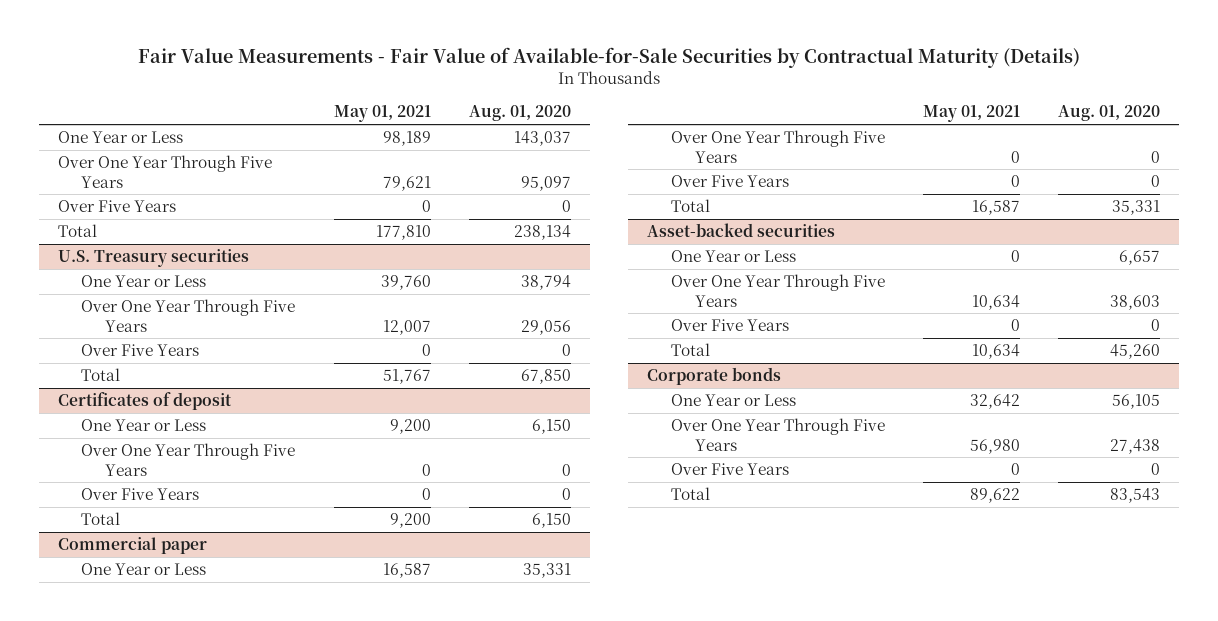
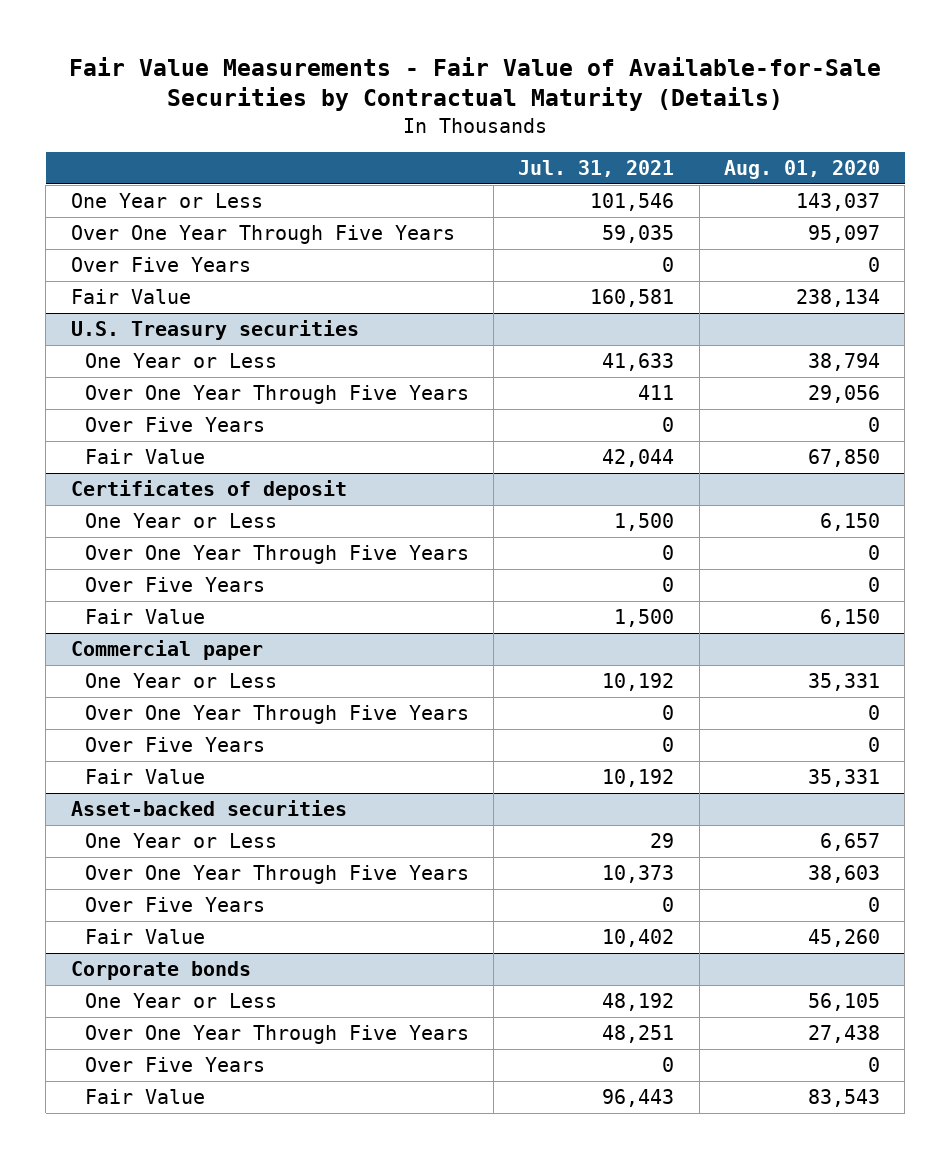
- | May 01, 2021 | Aug. 01, 2020
+ | Jul. 31, 2021 | Aug. 01, 2020
- Total | 177,810 | 238,134
+ Fair Value | 160,581 | 238,134
@ U.S. Treasury securities
- Total | 51,767 | 67,850
+ Fair Value | 42,044 | 67,850
@ Certificates of deposit
- Total | 9,200 | 6,150
+ Fair Value | 1,500 | 6,150
@ Commercial paper
- Total | 16,587 | 35,331
+ Fair Value | 10,192 | 35,331
@ Asset-backed securities
- Total | 10,634 | 45,260
+ Fair Value | 10,402 | 45,260
@ Corporate bonds
- Total | 89,622 | 83,543
+ Fair Value | 96,443 | 83,543

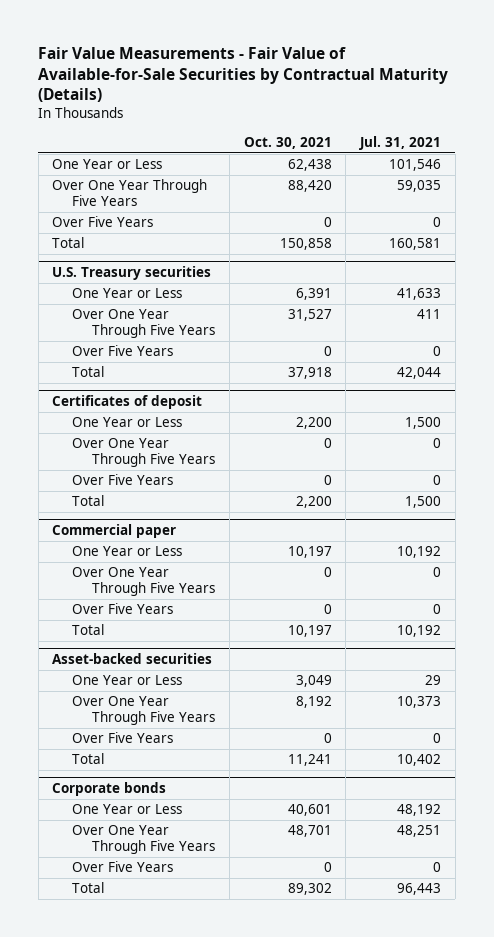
- | Jul. 31, 2021 | Aug. 01, 2020
+ | Oct. 30, 2021 | Jul. 31, 2021
- Fair Value | 160,581 | 238,134
+ Total | 150,858 | 160,581
@ U.S. Treasury securities
- Fair Value | 42,044 | 67,850
+ Total | 37,918 | 42,044
@ Certificates of deposit
- Fair Value | 1,500 | 6,150
+ Total | 2,200 | 1,500
@ Commercial paper
- Fair Value | 10,192 | 35,331
+ Total | 10,197 | 10,192
@ Asset-backed securities
- Fair Value | 10,402 | 45,260
+ Total | 11,241 | 10,402
@ Corporate bonds
- Fair Value | 96,443 | 83,543
+ Total | 89,302 | 96,443

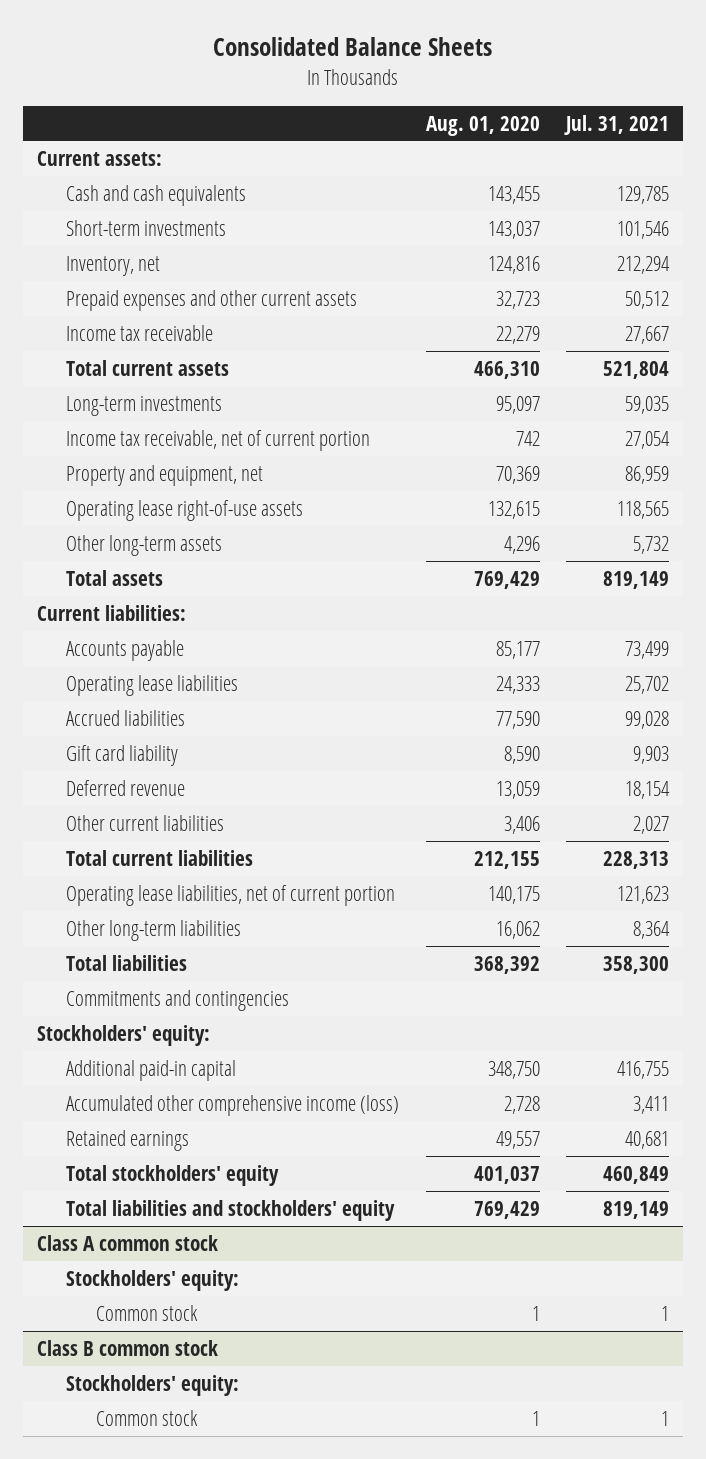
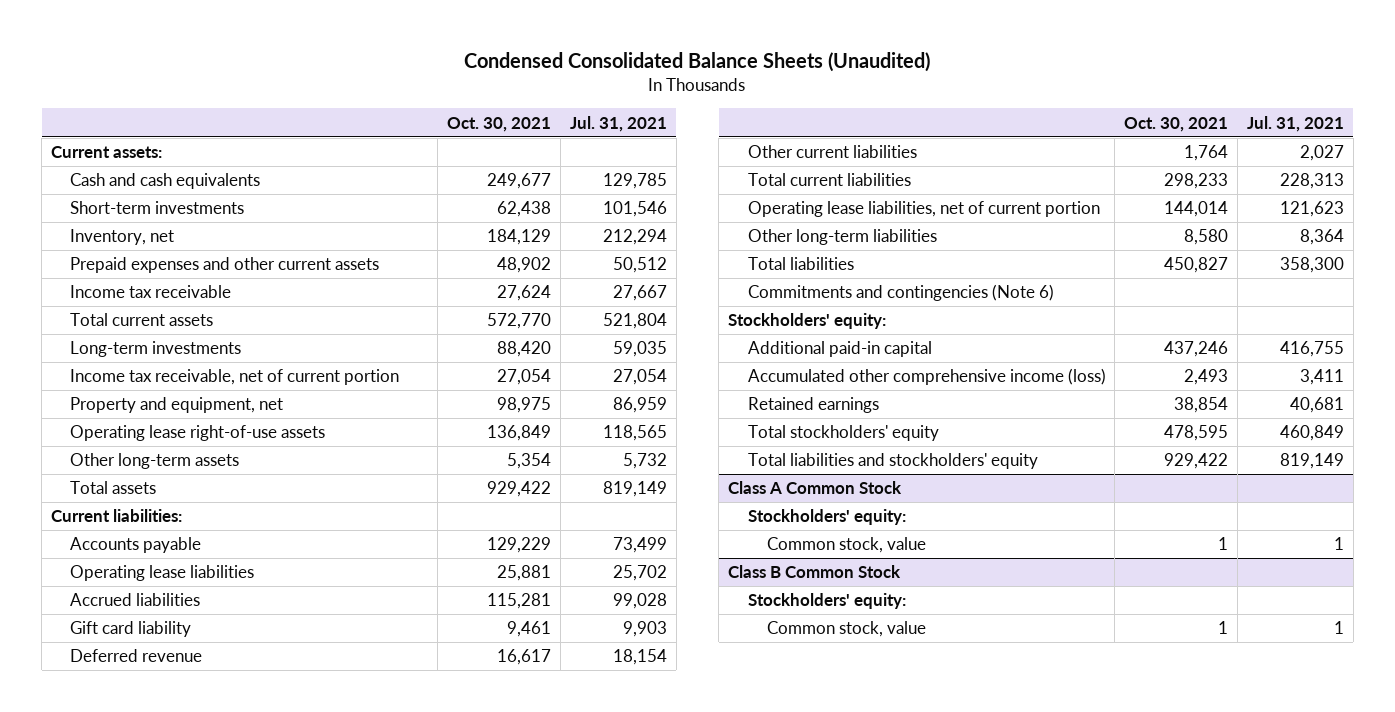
- Consolidated Balance Sheets
+ Condensed Consolidated Balance Sheets (Unaudited)
- | Aug. 01, 2020 | Jul. 31, 2021
+ | Oct. 30, 2021 | Jul. 31, 2021
- Commitments and contingencies
+ Commitments and contingencies (Note 6)
- Class A common stock
+ Class A Common Stock
- Common stock | 1 | 1
- Class B common stock
+ Common stock, value | 1 | 1
+ Class B Common Stock
- Common stock | 1 | 1
+ Common stock, value | 1 | 1

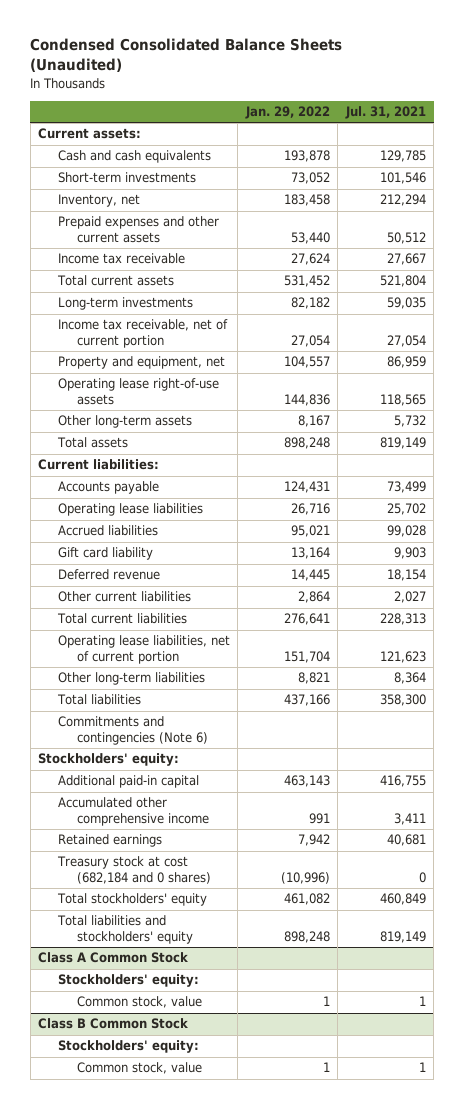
- | Oct. 30, 2021 | Jul. 31, 2021
+ | Jan. 29, 2022 | Jul. 31, 2021
- Accumulated other comprehensive income (loss) | 2,493 | 3,411
+ Accumulated other comprehensive income | 991 | 3,411
+ Treasury stock at cost (682,184 and 0 shares) | (10,996) | 0

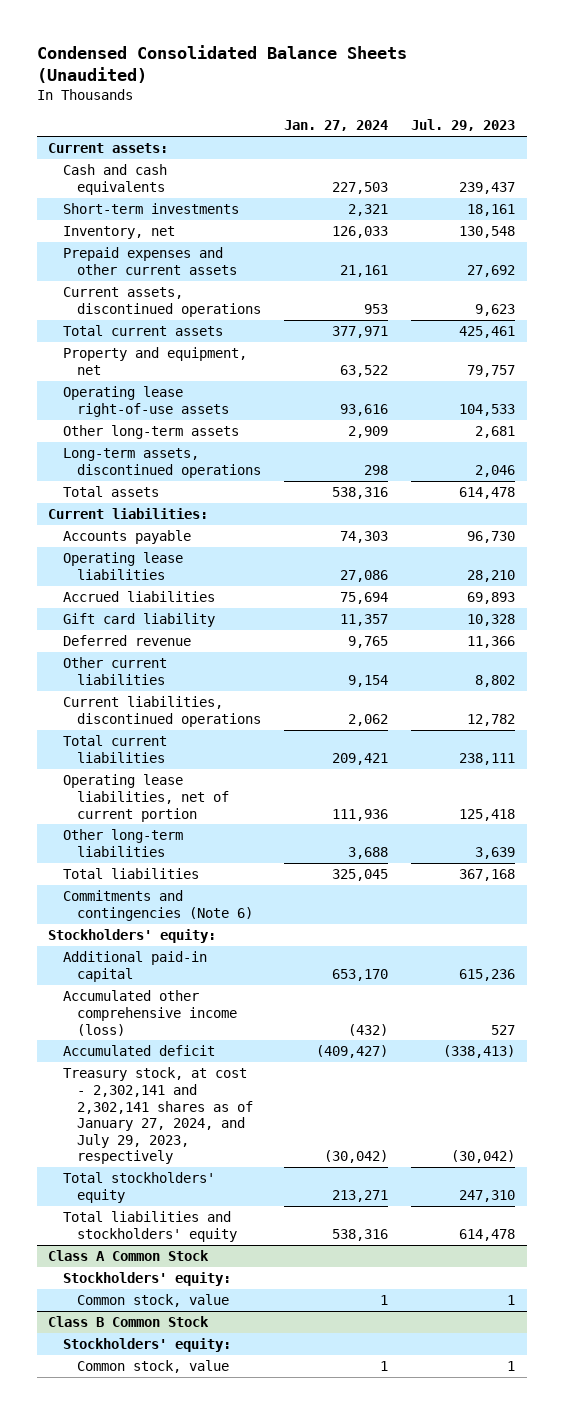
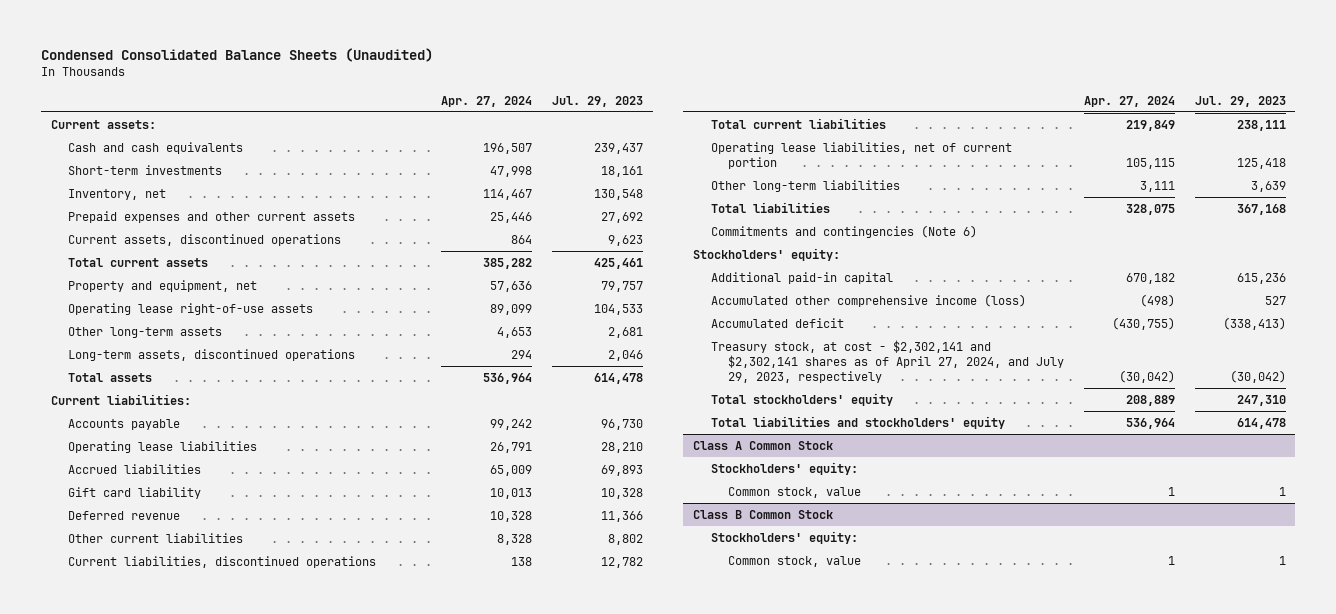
- | Jan. 27, 2024 | Jul. 29, 2023
+ | Apr. 27, 2024 | Jul. 29, 2023
- Treasury stock, at cost - 2,302,141 and 2,302,141 shares as of January 27, 2024, and July 29, 2023, respectively | (30,042) | (30,042)
+ Treasury stock, at cost - $2,302,141 and $2,302,141 shares as of April 27, 2024, and July 29, 2023, respectively | (30,042) | (30,042)

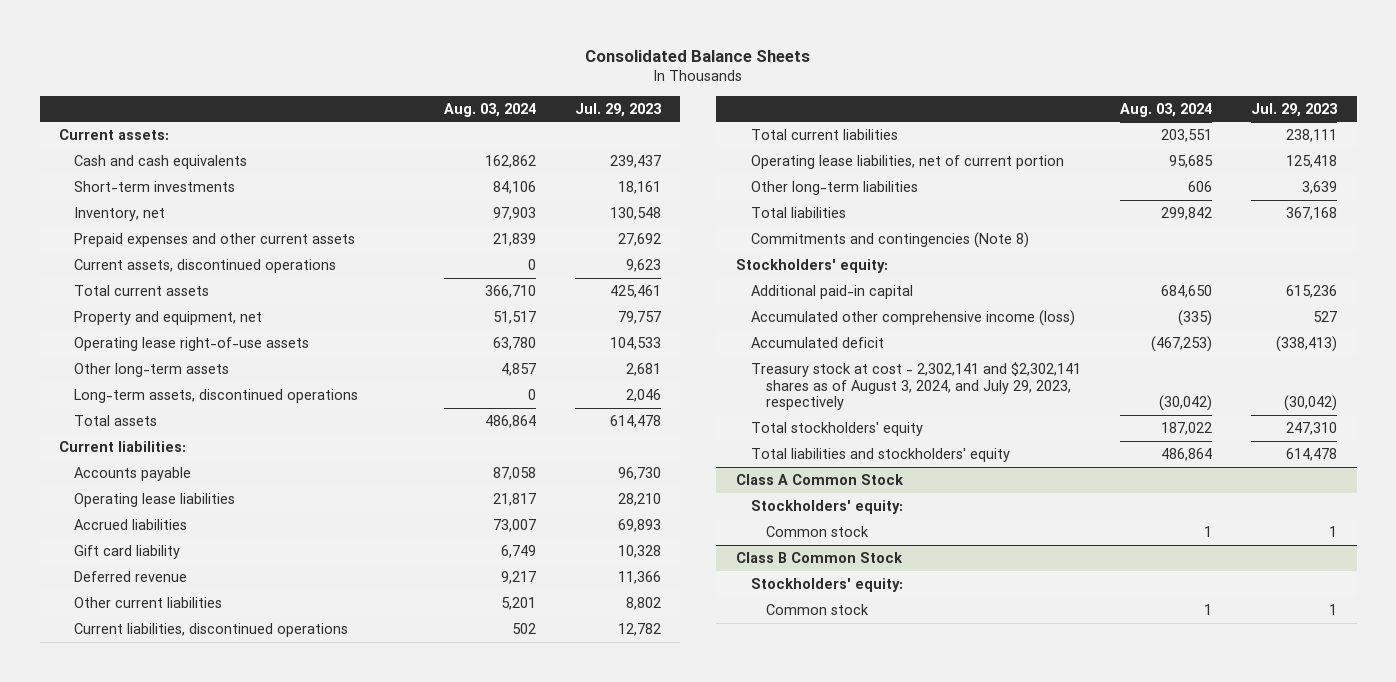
- Condensed Consolidated Balance Sheets (Unaudited)
+ Consolidated Balance Sheets
- | Apr. 27, 2024 | Jul. 29, 2023
+ | Aug. 03, 2024 | Jul. 29, 2023
- Commitments and contingencies (Note 6)
+ Commitments and contingencies (Note 8)
- Treasury stock, at cost - $2,302,141 and $2,302,141 shares as of April 27, 2024, and July 29, 2023, respectively | (30,042) | (30,042)
+ Treasury stock at cost - 2,302,141 and $2,302,141 shares as of August 3, 2024, and July 29, 2023, respectively | (30,042) | (30,042)
@ Class A Common Stock
- Common stock, value | 1 | 1
+ Common stock | 1 | 1
@ Class B Common Stock
- Common stock, value | 1 | 1
+ Common stock | 1 | 1

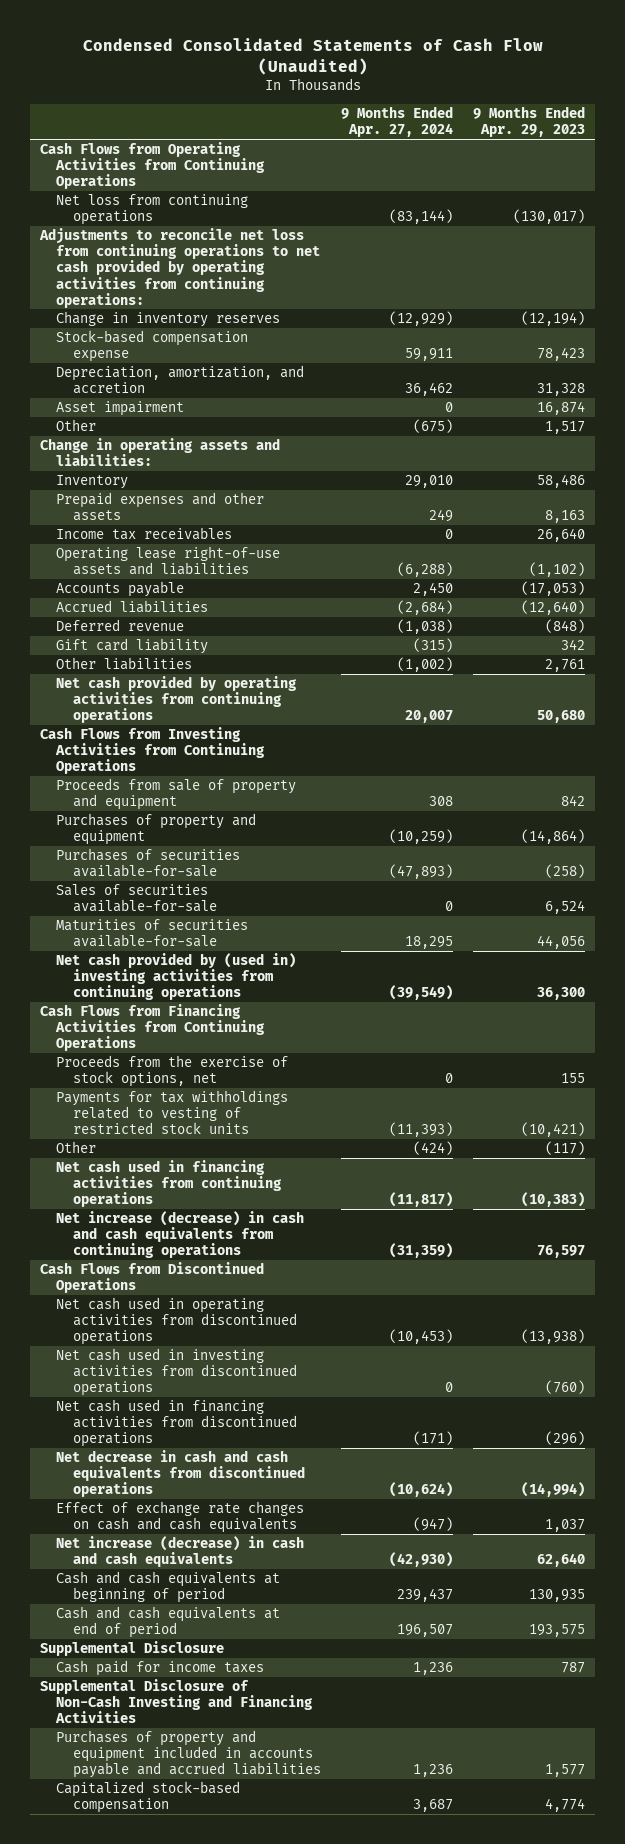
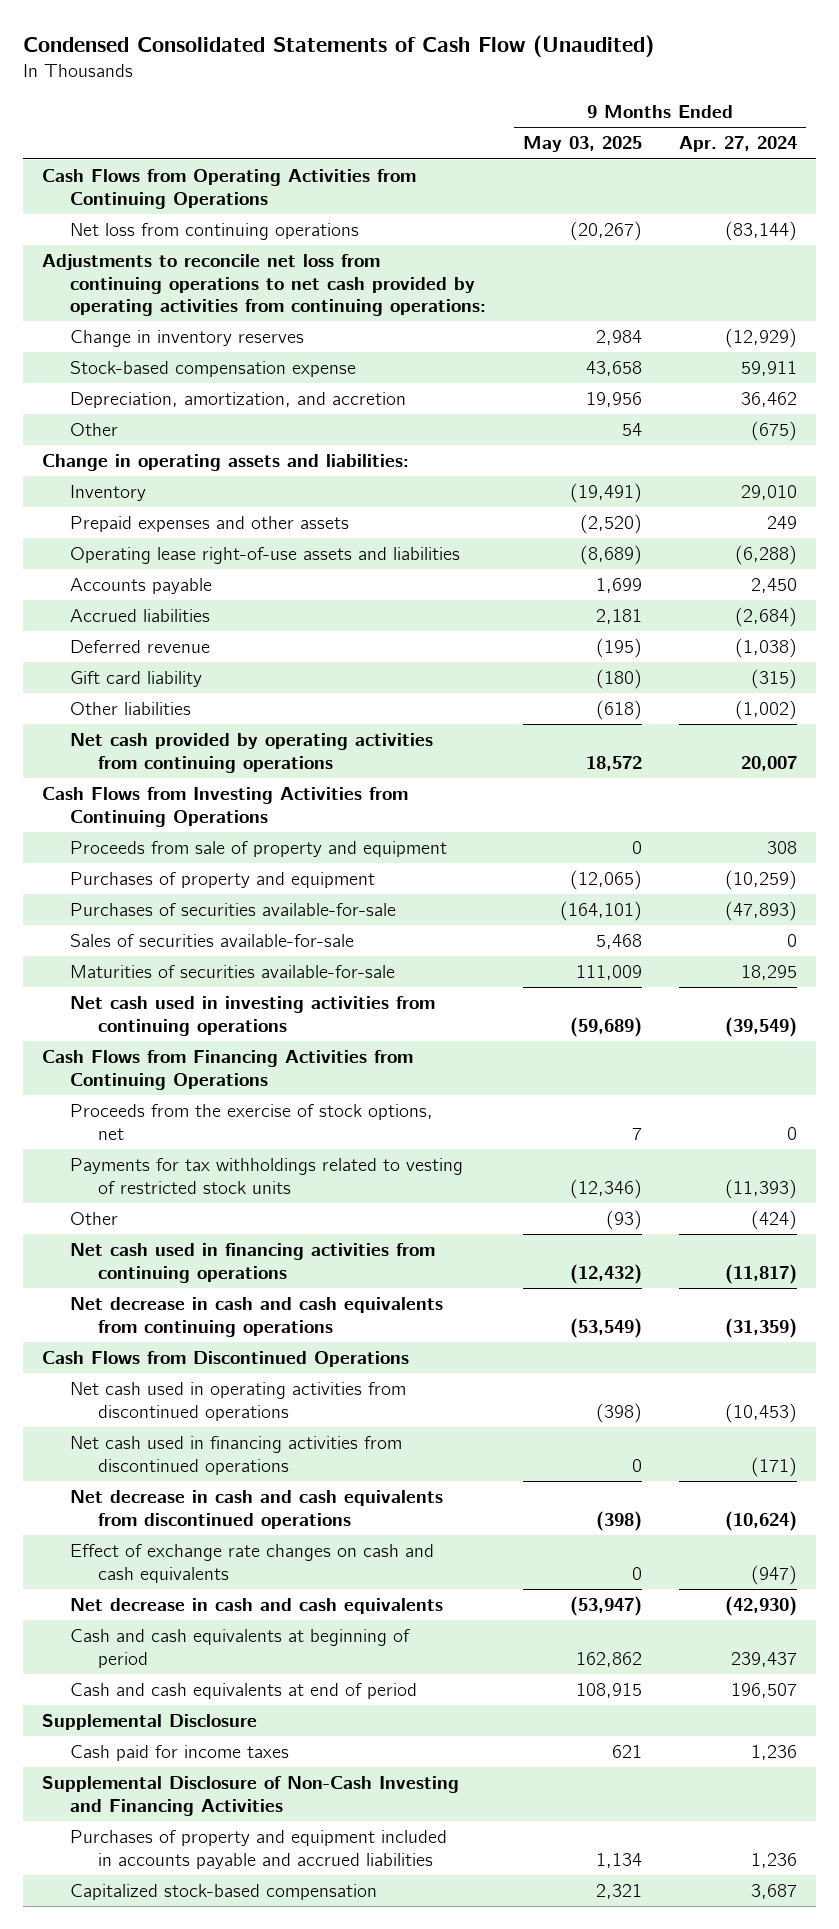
- | 9 Months Ended Apr. 27, 2024 | 9 Months Ended Apr. 29, 2023
+ | 9 Months Ended May 03, 2025 | 9 Months Ended Apr. 27, 2024
- Asset impairment | 0 | 16,874
- Income tax receivables | 0 | 26,640
- Net cash provided by (used in) investing activities from continuing operations | (39,549) | 36,300
+ Net cash used in investing activities from continuing operations | (59,689) | (39,549)
- Net increase (decrease) in cash and cash equivalents from continuing operations | (31,359) | 76,597
+ Net decrease in cash and cash equivalents from continuing operations | (53,549) | (31,359)
- Net cash used in investing activities from discontinued operations | 0 | (760)
- Net increase (decrease) in cash and cash equivalents | (42,930) | 62,640
+ Net decrease in cash and cash equivalents | (53,947) | (42,930)

